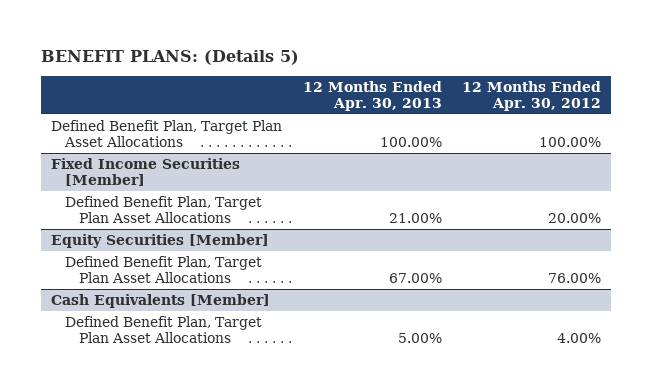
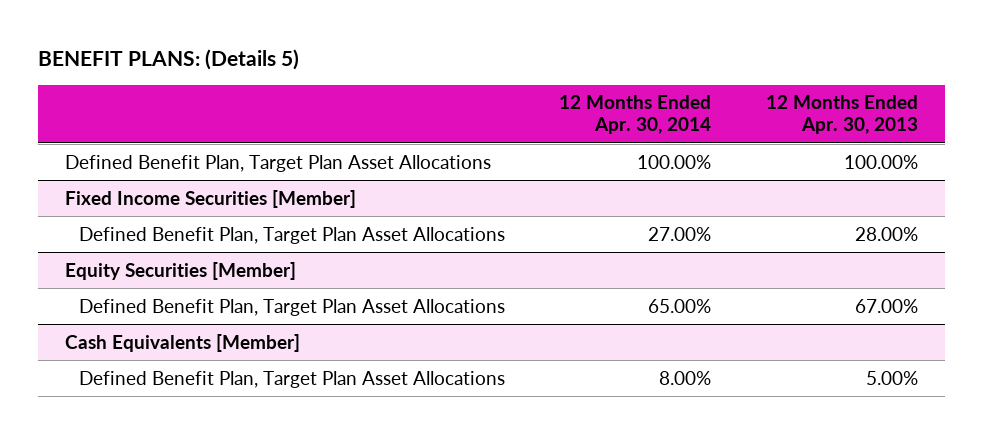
- | 12 Months Ended Apr. 30, 2013 | 12 Months Ended Apr. 30, 2012
+ | 12 Months Ended Apr. 30, 2014 | 12 Months Ended Apr. 30, 2013
@ Fixed Income Securities [Member]
- Defined Benefit Plan, Target Plan Asset Allocations | 21.00% | 20.00%
+ Defined Benefit Plan, Target Plan Asset Allocations | 27.00% | 28.00%

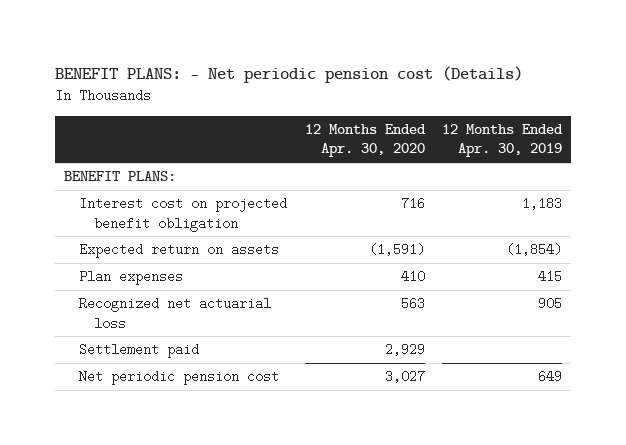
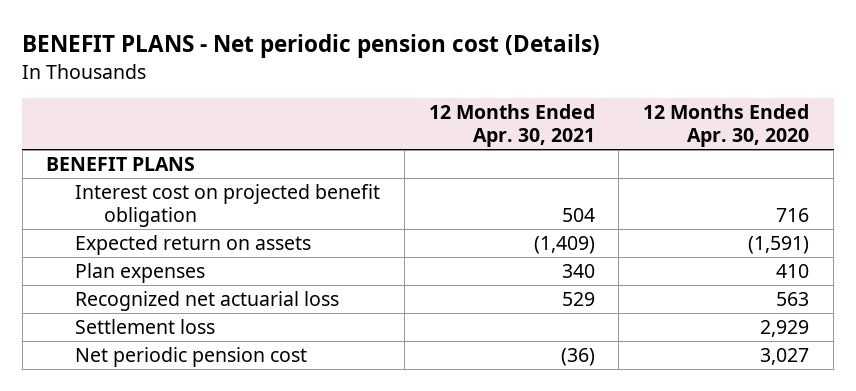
- BENEFIT PLANS: - Net periodic pension cost (Details)
+ BENEFIT PLANS - Net periodic pension cost (Details)
- | 12 Months Ended Apr. 30, 2020 | 12 Months Ended Apr. 30, 2019
+ | 12 Months Ended Apr. 30, 2021 | 12 Months Ended Apr. 30, 2020
- BENEFIT PLANS:
+ BENEFIT PLANS
- Settlement paid | 2,929 |
+ Settlement loss | | 2,929

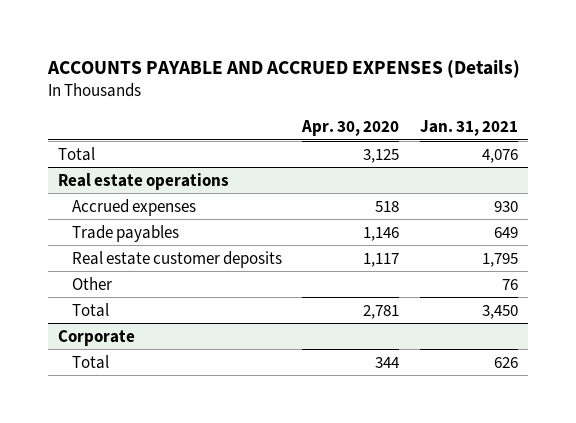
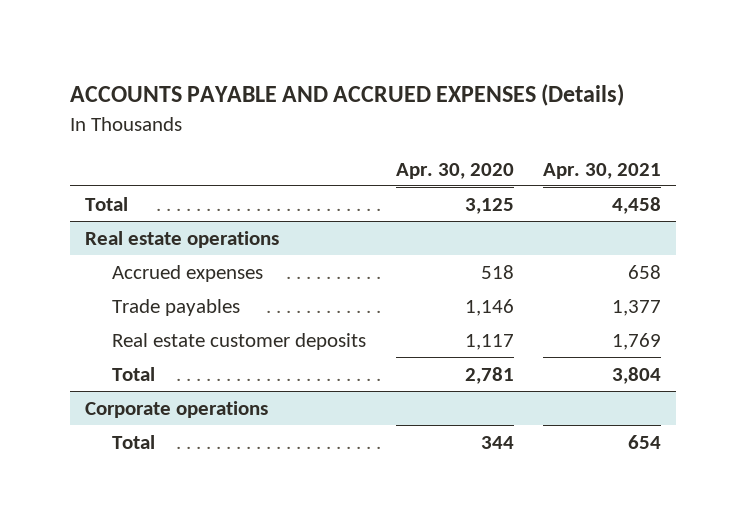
- | Apr. 30, 2020 | Jan. 31, 2021
+ | Apr. 30, 2020 | Apr. 30, 2021
@ Real estate operations
- Other | | 76
- Corporate
+ Corporate operations

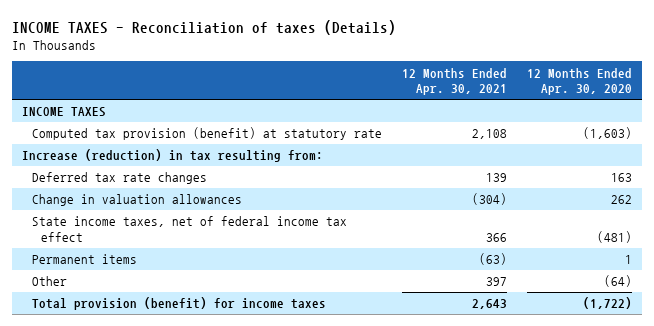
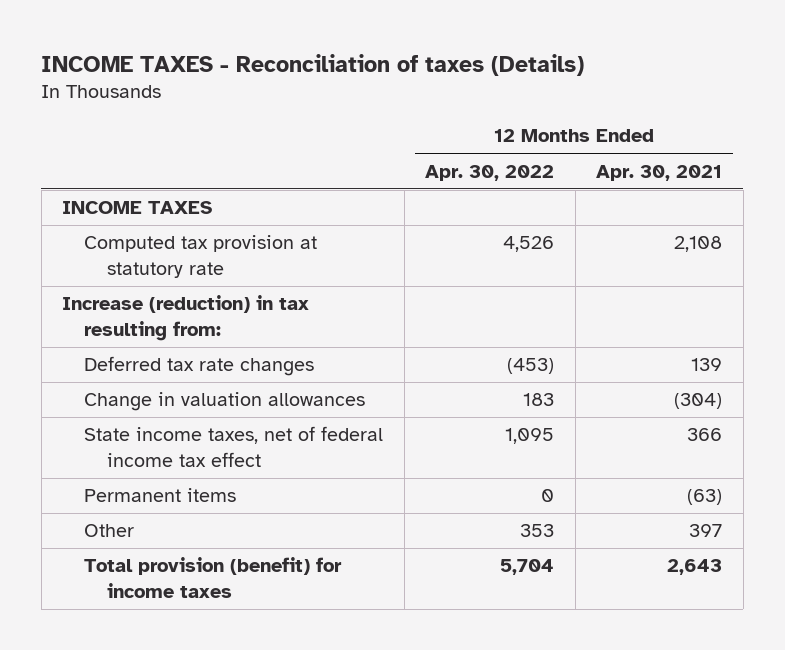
- | 12 Months Ended Apr. 30, 2021 | 12 Months Ended Apr. 30, 2020
+ | 12 Months Ended Apr. 30, 2022 | 12 Months Ended Apr. 30, 2021
- Computed tax provision (benefit) at statutory rate | 2,108 | (1,603)
+ Computed tax provision at statutory rate | 4,526 | 2,108

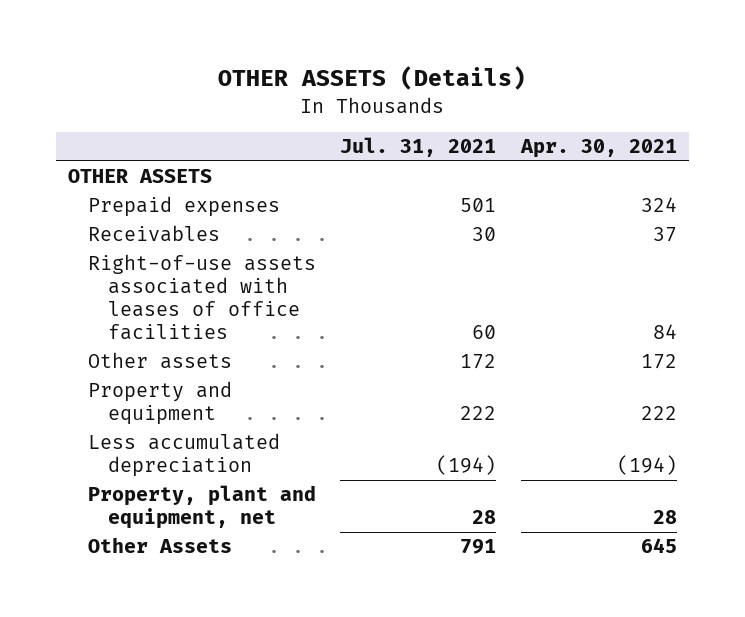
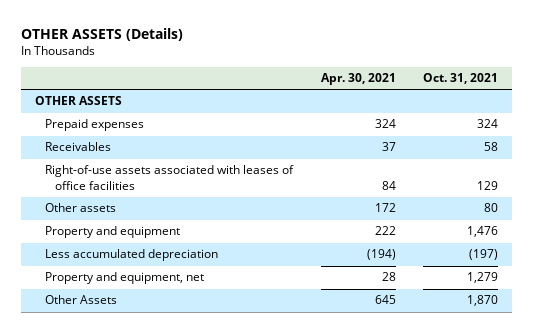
- | Jul. 31, 2021 | Apr. 30, 2021
+ | Apr. 30, 2021 | Oct. 31, 2021
- Property, plant and equipment, net | 28 | 28
+ Property and equipment, net | 28 | 1,279

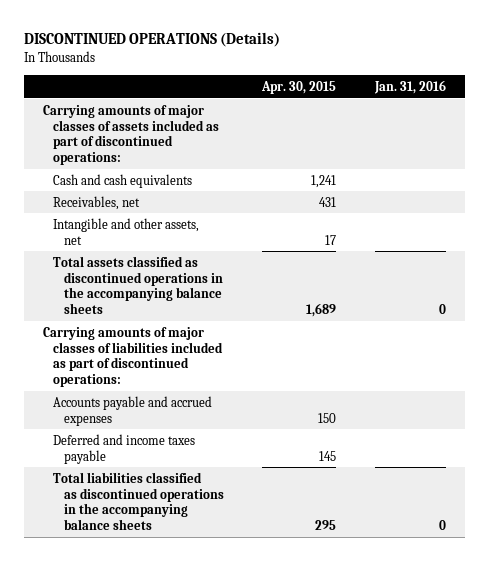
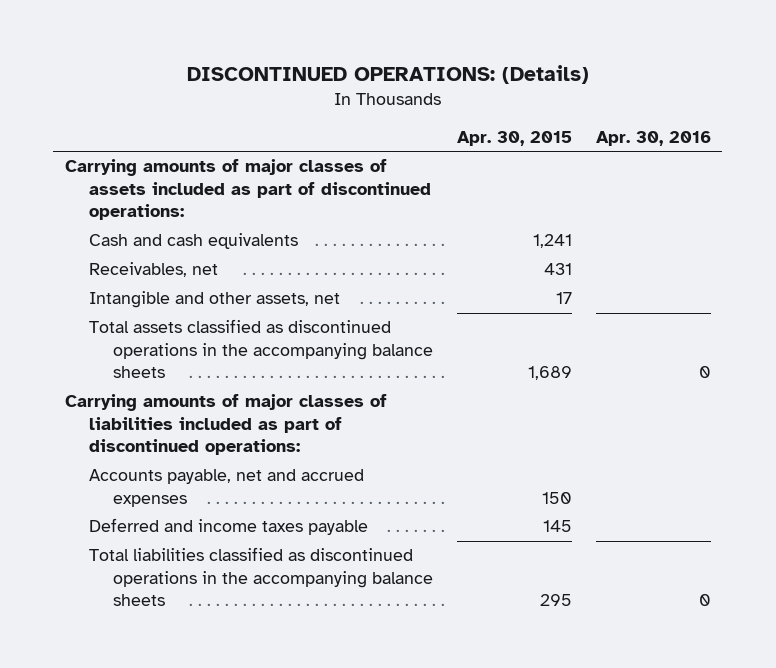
- DISCONTINUED OPERATIONS (Details)
+ DISCONTINUED OPERATIONS: (Details)
- | Apr. 30, 2015 | Jan. 31, 2016
+ | Apr. 30, 2015 | Apr. 30, 2016
- Accounts payable and accrued expenses | 150 |
+ Accounts payable, net and accrued expenses | 150 |

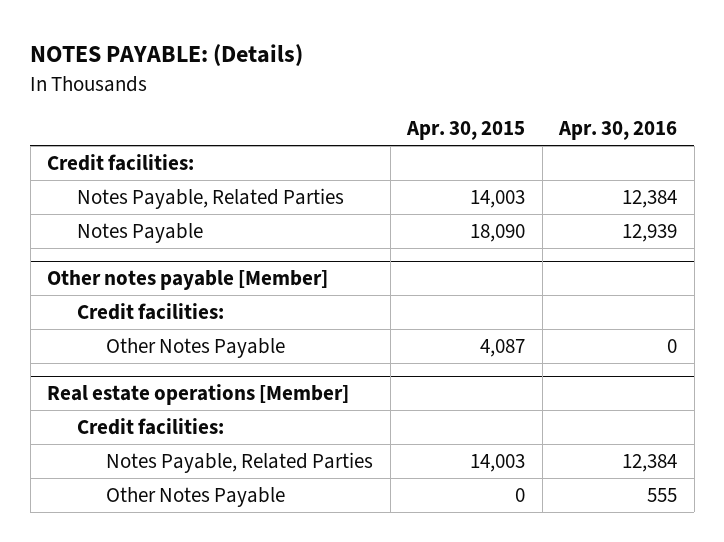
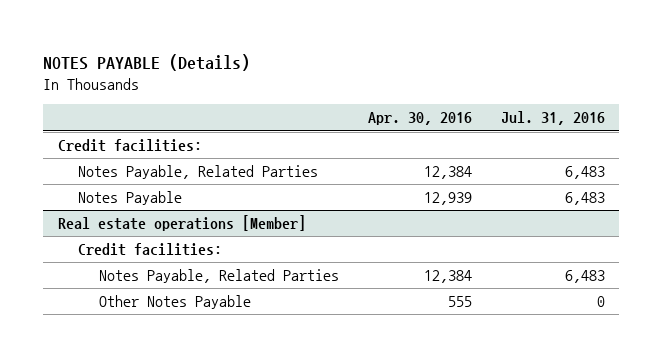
- NOTES PAYABLE: (Details)
+ NOTES PAYABLE (Details)
- | Apr. 30, 2015 | Apr. 30, 2016
+ | Apr. 30, 2016 | Jul. 31, 2016
- Other notes payable [Member]
- Credit facilities:
- Other Notes Payable | 4,087 | 0

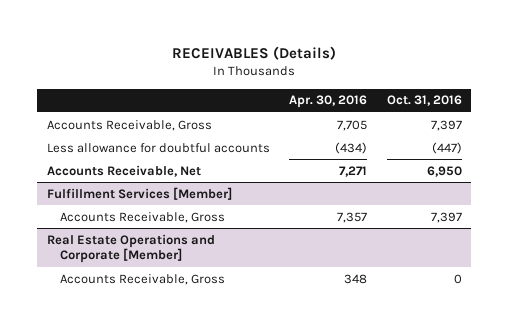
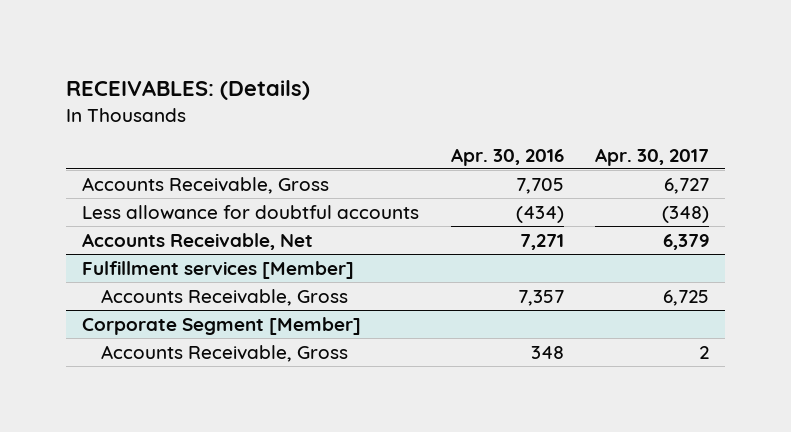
- RECEIVABLES (Details)
+ RECEIVABLES: (Details)
- | Apr. 30, 2016 | Oct. 31, 2016
+ | Apr. 30, 2016 | Apr. 30, 2017
- Fulfillment Services [Member]
+ Fulfillment services [Member]
- Real Estate Operations and Corporate [Member]
+ Corporate Segment [Member]

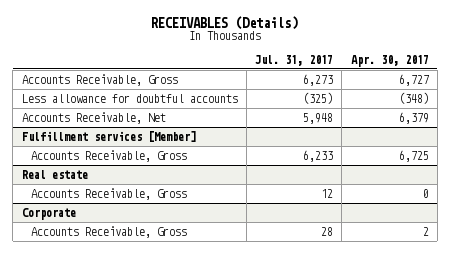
- RECEIVABLES: (Details)
+ RECEIVABLES (Details)
- | Apr. 30, 2016 | Apr. 30, 2017
+ | Jul. 31, 2017 | Apr. 30, 2017
- Corporate Segment [Member]
+ Real estate
+ Accounts Receivable, Gross | 12 | 0
+ Corporate

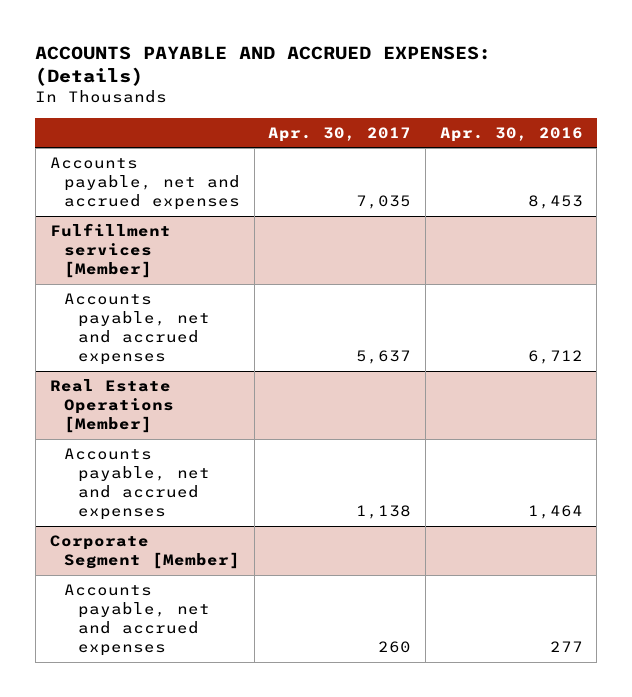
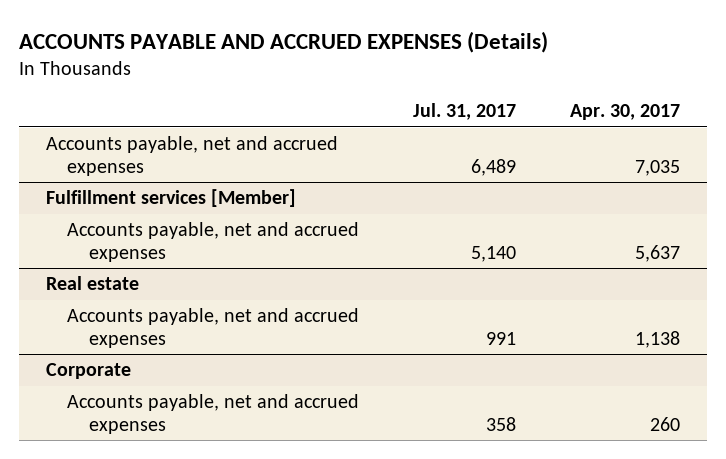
- ACCOUNTS PAYABLE AND ACCRUED EXPENSES: (Details)
+ ACCOUNTS PAYABLE AND ACCRUED EXPENSES (Details)
- | Apr. 30, 2017 | Apr. 30, 2016
+ | Jul. 31, 2017 | Apr. 30, 2017
- Real Estate Operations [Member]
+ Real estate
- Corporate Segment [Member]
+ Corporate

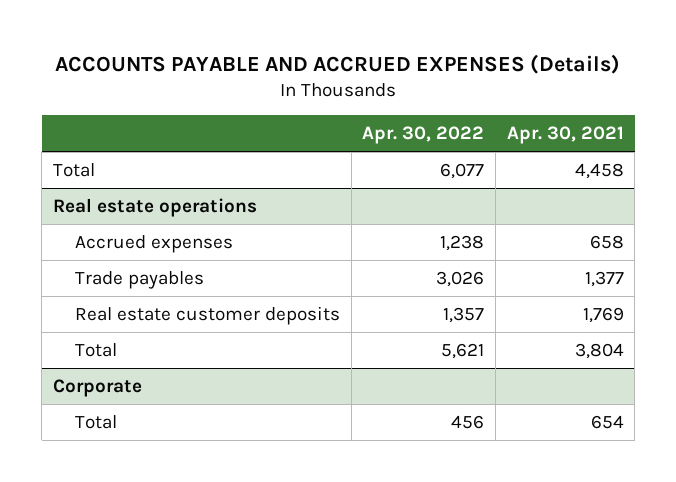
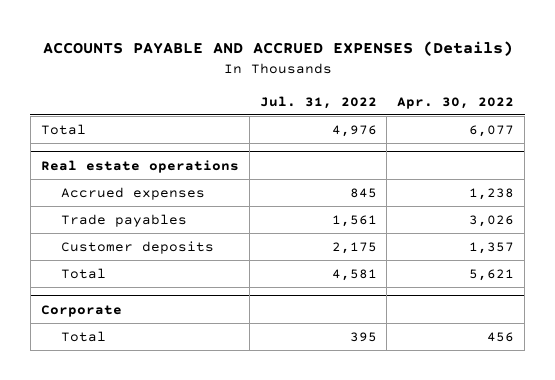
- | Apr. 30, 2022 | Apr. 30, 2021
+ | Jul. 31, 2022 | Apr. 30, 2022
@ Real estate operations
- Real estate customer deposits | 1,357 | 1,769
+ Customer deposits | 2,175 | 1,357

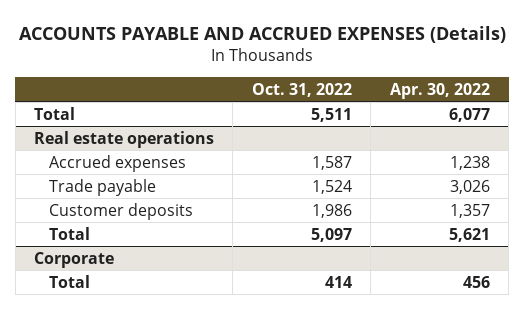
- | Jul. 31, 2022 | Apr. 30, 2022
+ | Oct. 31, 2022 | Apr. 30, 2022
@ Real estate operations
- Trade payables | 1,561 | 3,026
+ Trade payable | 1,524 | 3,026

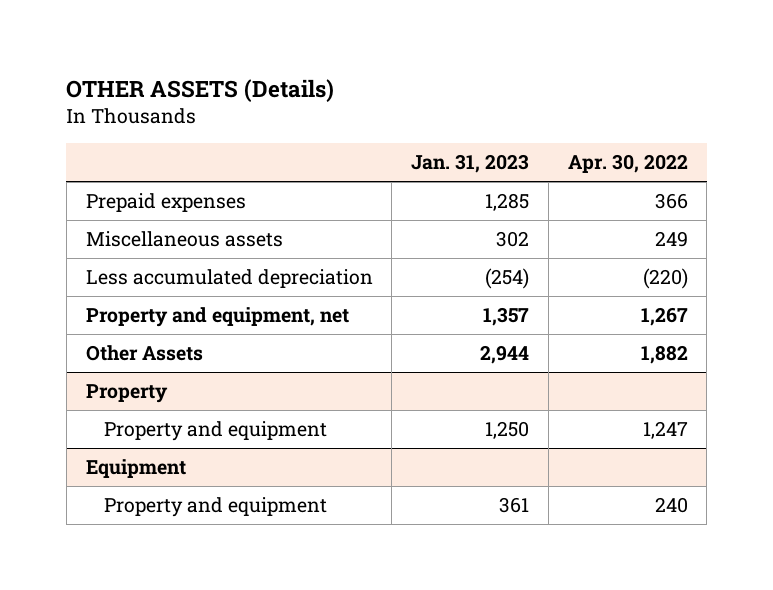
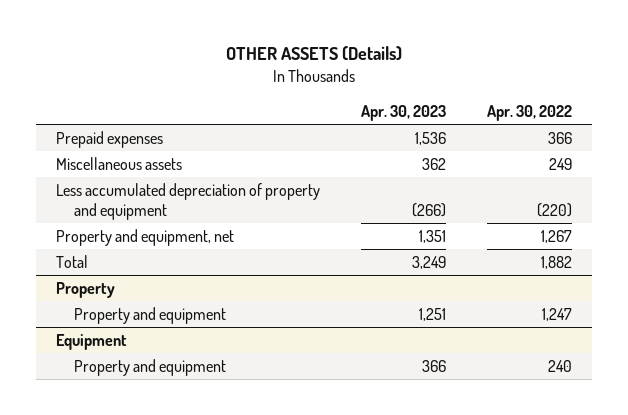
- | Jan. 31, 2023 | Apr. 30, 2022
+ | Apr. 30, 2023 | Apr. 30, 2022
- Less accumulated depreciation | (254) | (220)
+ Less accumulated depreciation of property and equipment | (266) | (220)
- Other Assets | 2,944 | 1,882
+ Total | 3,249 | 1,882

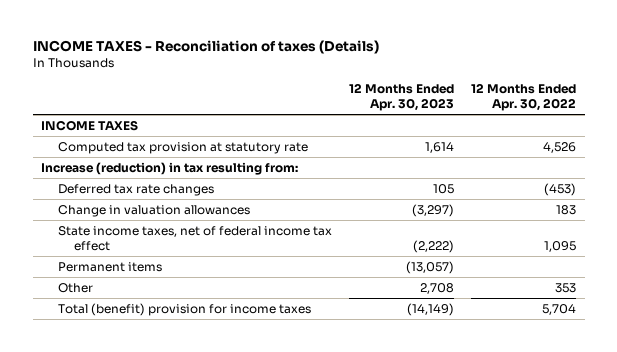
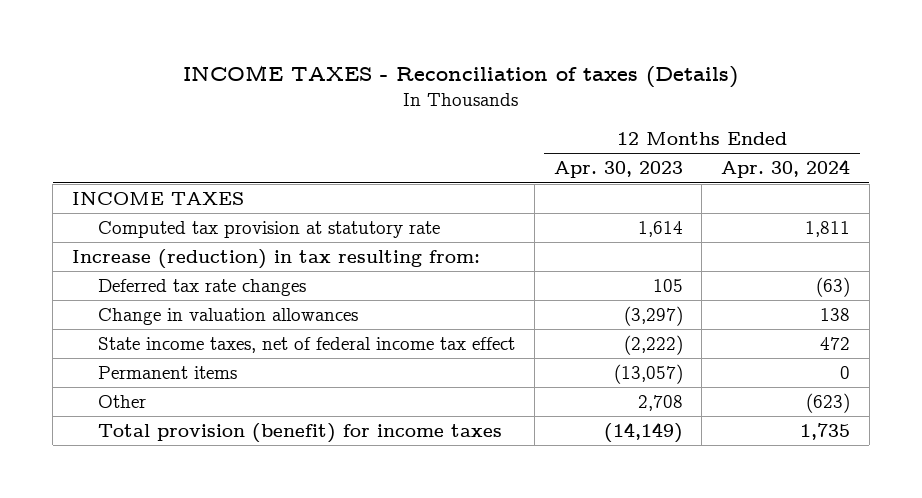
- | 12 Months Ended Apr. 30, 2023 | 12 Months Ended Apr. 30, 2022
+ | 12 Months Ended Apr. 30, 2023 | 12 Months Ended Apr. 30, 2024
- Total (benefit) provision for income taxes | (14,149) | 5,704
+ Total provision (benefit) for income taxes | (14,149) | 1,735

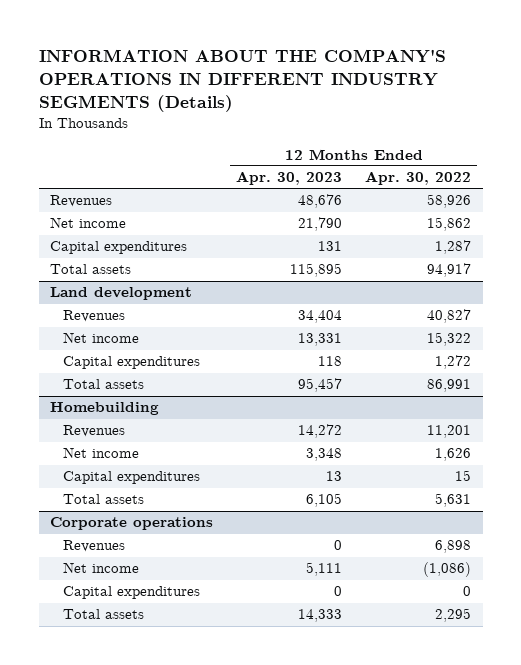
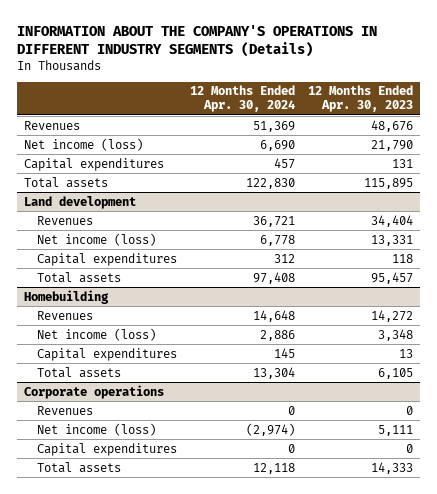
- | 12 Months Ended Apr. 30, 2023 | 12 Months Ended Apr. 30, 2022
+ | 12 Months Ended Apr. 30, 2024 | 12 Months Ended Apr. 30, 2023
- Net income | 21,790 | 15,862
+ Net income (loss) | 6,690 | 21,790
@ Land development
- Net income | 13,331 | 15,322
+ Net income (loss) | 6,778 | 13,331
@ Homebuilding
- Net income | 3,348 | 1,626
+ Net income (loss) | 2,886 | 3,348
@ Corporate operations
- Net income | 5,111 | (1,086)
+ Net income (loss) | (2,974) | 5,111

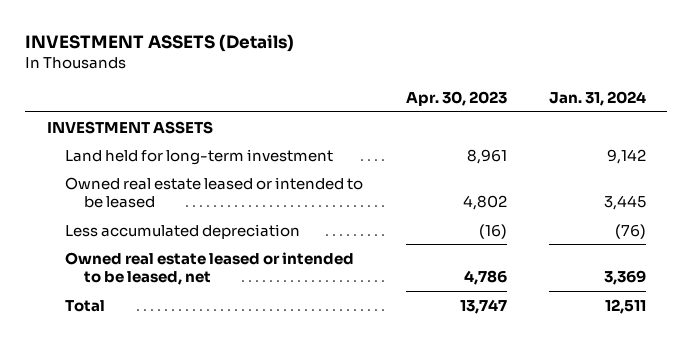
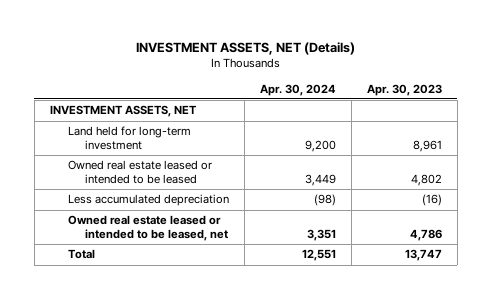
- INVESTMENT ASSETS (Details)
+ INVESTMENT ASSETS, NET (Details)
- | Apr. 30, 2023 | Jan. 31, 2024
+ | Apr. 30, 2024 | Apr. 30, 2023
- INVESTMENT ASSETS
+ INVESTMENT ASSETS, NET

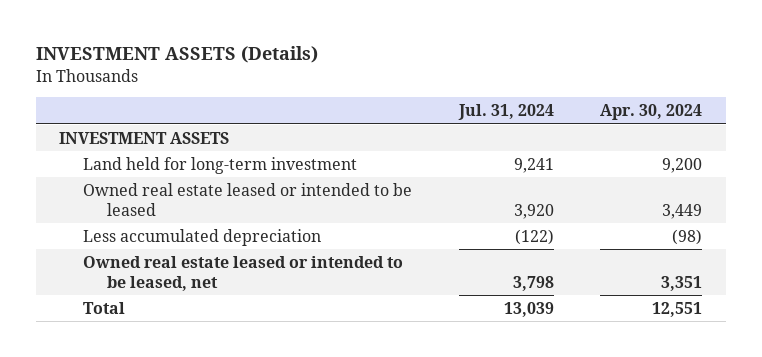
- INVESTMENT ASSETS, NET (Details)
+ INVESTMENT ASSETS (Details)
- | Apr. 30, 2024 | Apr. 30, 2023
+ | Jul. 31, 2024 | Apr. 30, 2024
- INVESTMENT ASSETS, NET
+ INVESTMENT ASSETS

